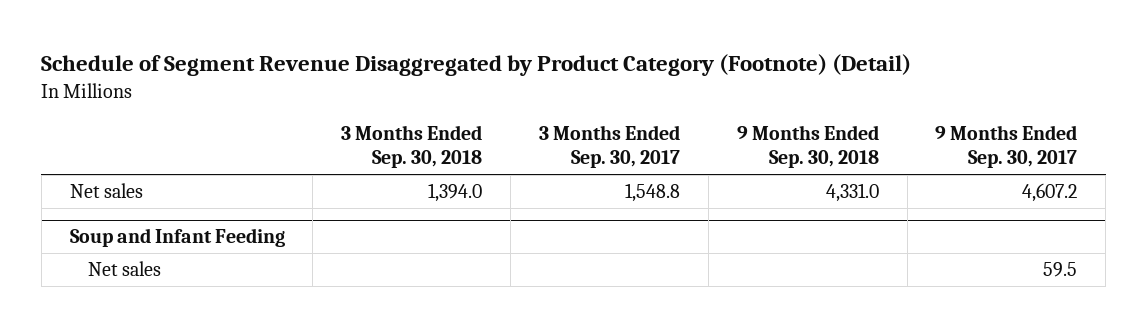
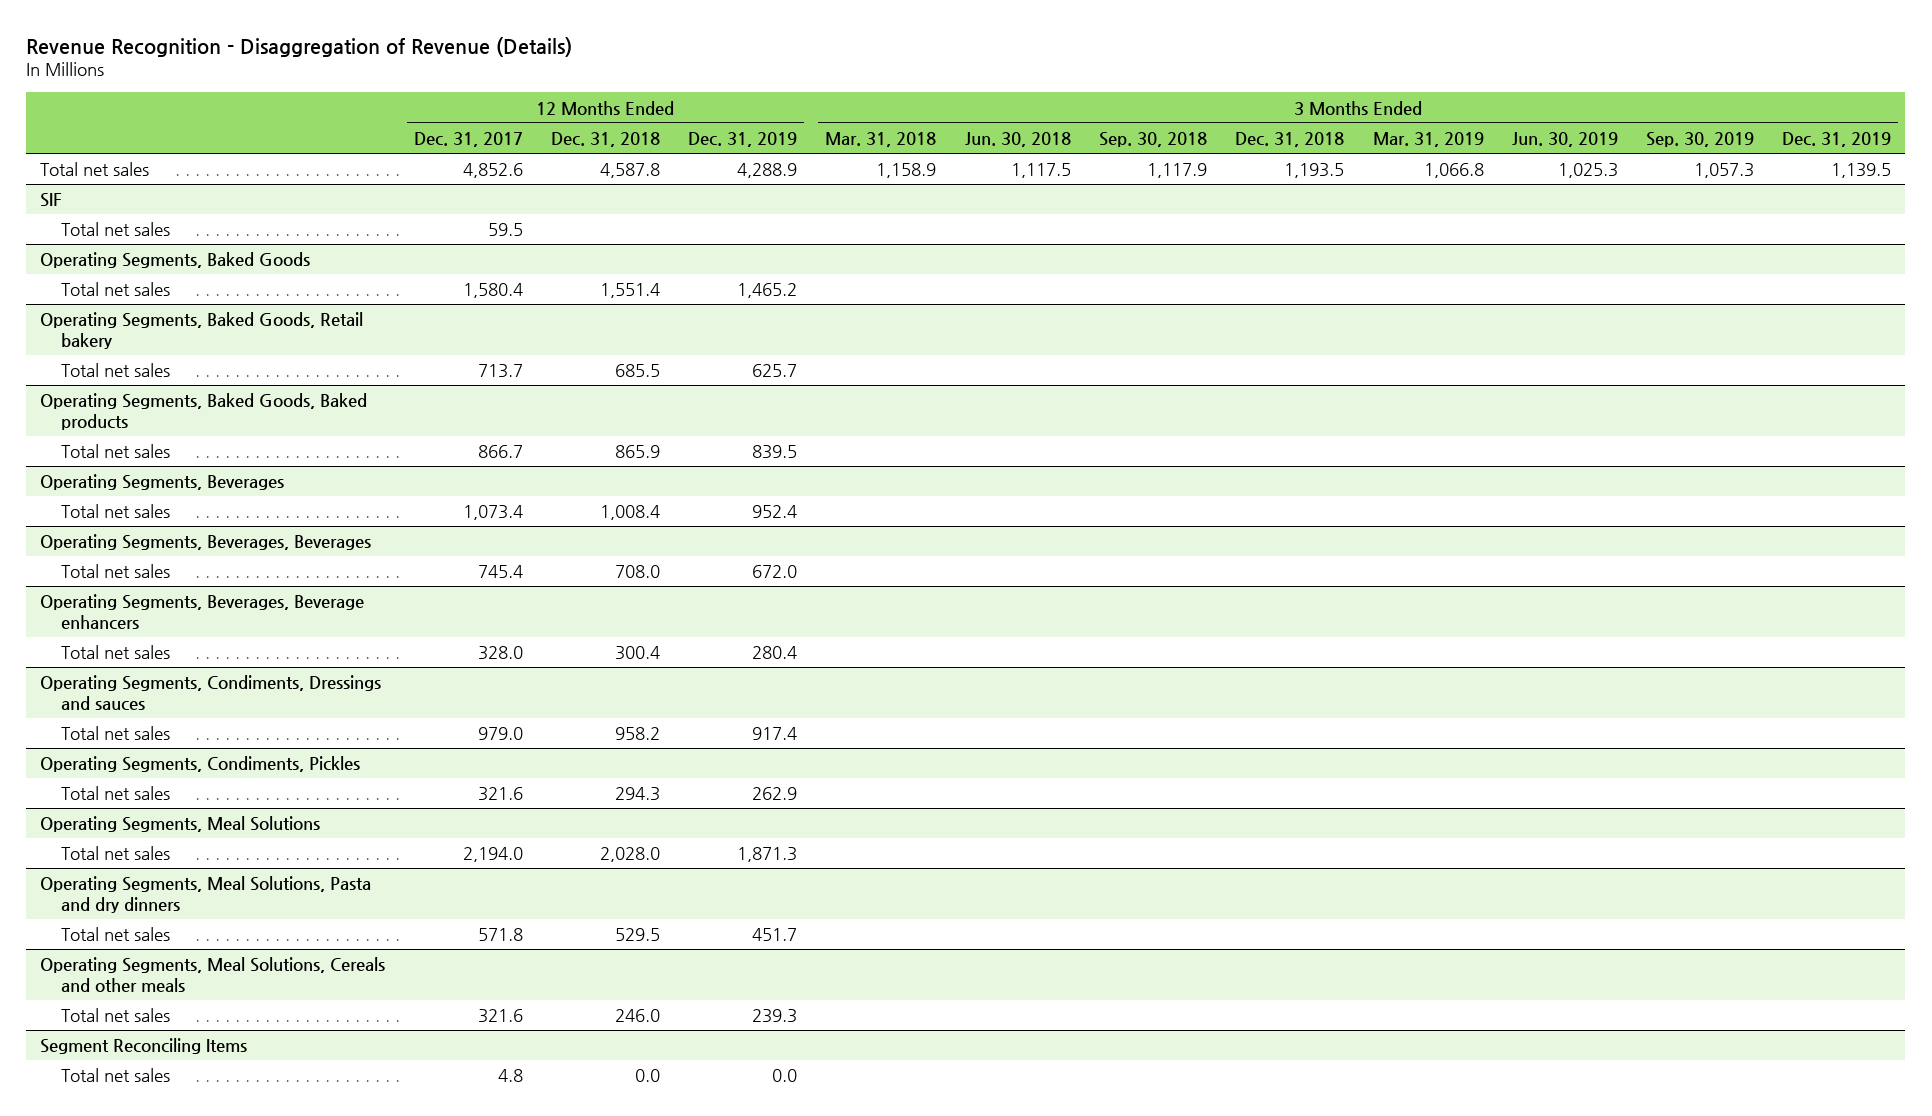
- Schedule of Segment Revenue Disaggregated by Product Category (Footnote) (Detail)
+ Revenue Recognition - Disaggregation of Revenue (Details)
- | 3 Months Ended Sep. 30, 2018 | 3 Months Ended Sep. 30, 2017 | 9 Months Ended Sep. 30, 2018 | 9 Months Ended Sep. 30, 2017
+ | 12 Months Ended Dec. 31, 2017 | 12 Months Ended Dec. 31, 2018 | 12 Months Ended Dec. 31, 2019 | 3 Months Ended Mar. 31, 2018 | 3 Months Ended Jun. 30, 2018 | 3 Months Ended Sep. 30, 2018 | 3 Months Ended Dec. 31, 2018 | 3 Months Ended Mar. 31, 2019 | 3 Months Ended Jun. 30, 2019 | 3 Months Ended Sep. 30, 2019 | 3 Months Ended Dec. 31, 2019
- Net sales | 1,394.0 | 1,548.8 | 4,331.0 | 4,607.2
- Soup and Infant Feeding
- Net sales | | | | 59.5
+ Total net sales | 4,852.6 | 4,587.8 | 4,288.9 | 1,158.9 | 1,117.5 | 1,117.9 | 1,193.5 | 1,066.8 | 1,025.3 | 1,057.3 | 1,139.5
+ SIF
+ Total net sales | 59.5 | | | | | | | | | |
+ Operating Segments, Baked Goods
+ Total net sales | 1,580.4 | 1,551.4 | 1,465.2 | | | | | | | |
+ Operating Segments, Baked Goods, Retail bakery
+ Total net sales | 713.7 | 685.5 | 625.7 | | | | | | | |
+ Operating Segments, Baked Goods, Baked products
+ Total net sales | 866.7 | 865.9 | 839.5 | | | | | | | |
+ Operating Segments, Beverages
+ Total net sales | 1,073.4 | 1,008.4 | 952.4 | | | | | | | |
+ Operating Segments, Beverages, Beverages
+ Total net sales | 745.4 | 708.0 | 672.0 | | | | | | | |
+ Operating Segments, Beverages, Beverage enhancers
+ Total net sales | 328.0 | 300.4 | 280.4 | | | | | | | |
+ Operating Segments, Condiments, Dressings and sauces
+ Total net sales | 979.0 | 958.2 | 917.4 | | | | | | | |
+ Operating Segments, Condiments, Pickles
+ Total net sales | 321.6 | 294.3 | 262.9 | | | | | | | |
+ Operating Segments, Meal Solutions
+ Total net sales | 2,194.0 | 2,028.0 | 1,871.3 | | | | | | | |
+ Operating Segments, Meal Solutions, Pasta and dry dinners
+ Total net sales | 571.8 | 529.5 | 451.7 | | | | | | | |
+ Operating Segments, Meal Solutions, Cereals and other meals
+ Total net sales | 321.6 | 246.0 | 239.3 | | | | | | | |
+ Segment Reconciling Items
+ Total net sales | 4.8 | 0.0 | 0.0 | | | | | | | |

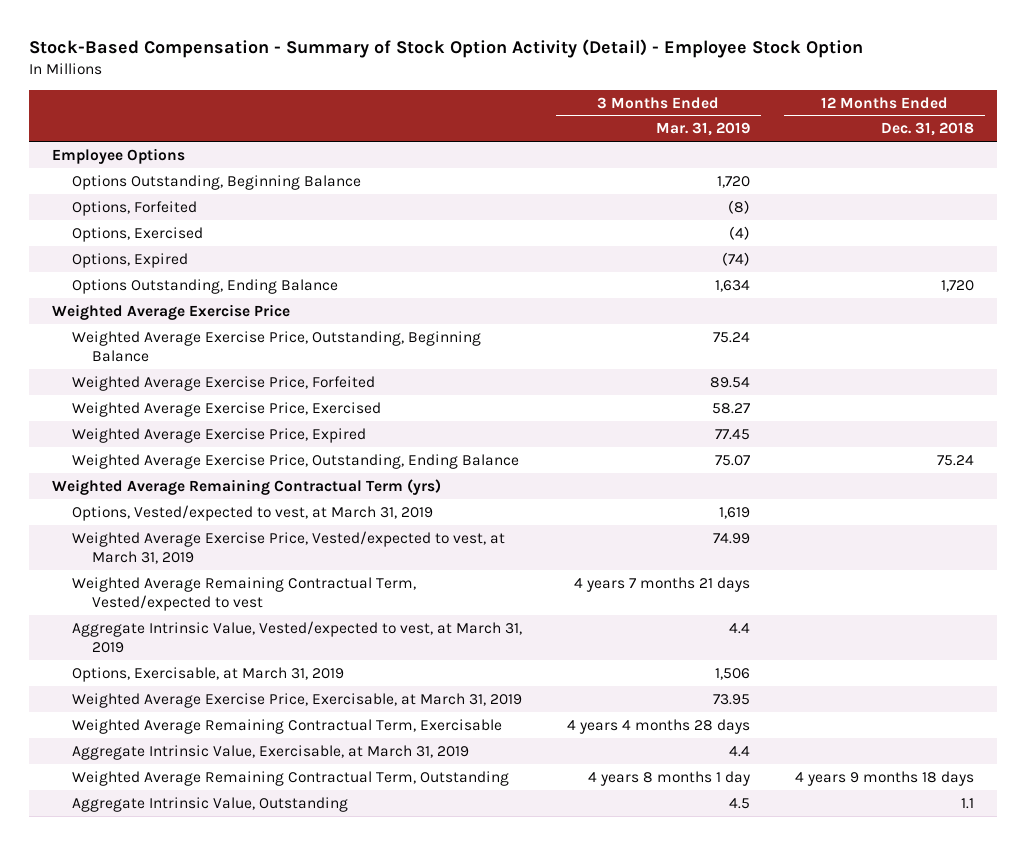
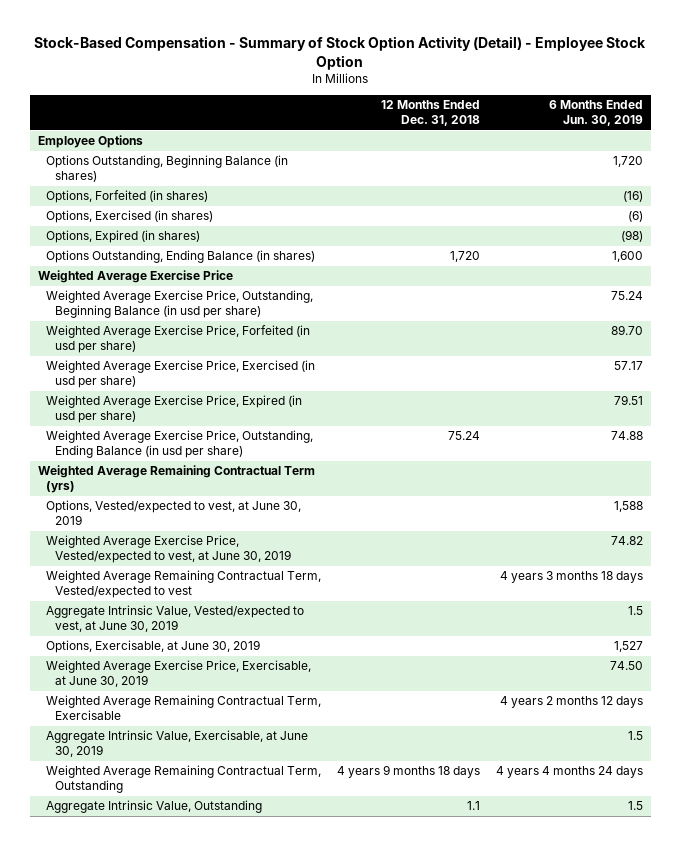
- | 3 Months Ended Mar. 31, 2019 | 12 Months Ended Dec. 31, 2018
+ | 12 Months Ended Dec. 31, 2018 | 6 Months Ended Jun. 30, 2019
- Options Outstanding, Beginning Balance | 1,720 |
- Options, Forfeited | (8) |
- Options, Exercised | (4) |
- Options, Expired | (74) |
- Options Outstanding, Ending Balance | 1,634 | 1,720
+ Options Outstanding, Beginning Balance (in shares) | | 1,720
+ Options, Forfeited (in shares) | | (16)
+ Options, Exercised (in shares) | | (6)
+ Options, Expired (in shares) | | (98)
+ Options Outstanding, Ending Balance (in shares) | 1,720 | 1,600
- Weighted Average Exercise Price, Outstanding, Beginning Balance | 75.24 |
- Weighted Average Exercise Price, Forfeited | 89.54 |
- Weighted Average Exercise Price, Exercised | 58.27 |
- Weighted Average Exercise Price, Expired | 77.45 |
- Weighted Average Exercise Price, Outstanding, Ending Balance | 75.07 | 75.24
+ Weighted Average Exercise Price, Outstanding, Beginning Balance (in usd per share) | | 75.24
+ Weighted Average Exercise Price, Forfeited (in usd per share) | | 89.70
+ Weighted Average Exercise Price, Exercised (in usd per share) | | 57.17
+ Weighted Average Exercise Price, Expired (in usd per share) | | 79.51
+ Weighted Average Exercise Price, Outstanding, Ending Balance (in usd per share) | 75.24 | 74.88
- Options, Vested/expected to vest, at March 31, 2019 | 1,619 |
- Weighted Average Exercise Price, Vested/expected to vest, at March 31, 2019 | 74.99 |
+ Options, Vested/expected to vest, at June 30, 2019 | | 1,588
+ Weighted Average Exercise Price, Vested/expected to vest, at June 30, 2019 | | 74.82
- Aggregate Intrinsic Value, Vested/expected to vest, at March 31, 2019 | 4.4 |
- Options, Exercisable, at March 31, 2019 | 1,506 |
- Weighted Average Exercise Price, Exercisable, at March 31, 2019 | 73.95 |
+ Aggregate Intrinsic Value, Vested/expected to vest, at June 30, 2019 | | 1.5
+ Options, Exercisable, at June 30, 2019 | | 1,527
+ Weighted Average Exercise Price, Exercisable, at June 30, 2019 | | 74.50
- Aggregate Intrinsic Value, Exercisable, at March 31, 2019 | 4.4 |
+ Aggregate Intrinsic Value, Exercisable, at June 30, 2019 | | 1.5

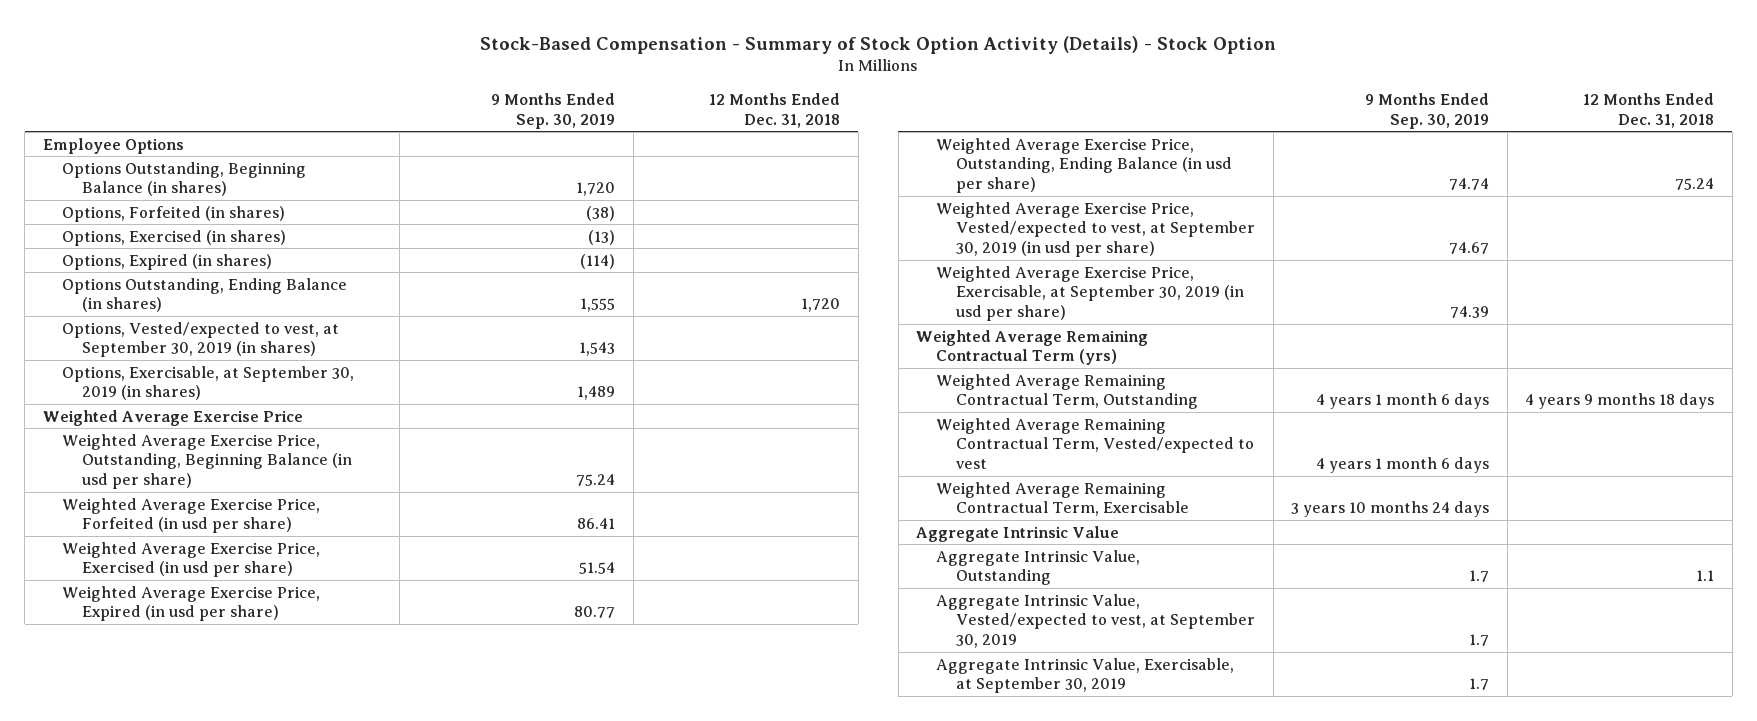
- Stock-Based Compensation - Summary of Stock Option Activity (Detail) - Employee Stock Option
+ Stock-Based Compensation - Summary of Stock Option Activity (Details) - Stock Option
- | 12 Months Ended Dec. 31, 2018 | 6 Months Ended Jun. 30, 2019
+ | 9 Months Ended Sep. 30, 2019 | 12 Months Ended Dec. 31, 2018
+ Options, Vested/expected to vest, at September 30, 2019 (in shares) | 1,543 |
+ Options, Exercisable, at September 30, 2019 (in shares) | 1,489 |
+ Weighted Average Exercise Price, Vested/expected to vest, at September 30, 2019 (in usd per share) | 74.67 |
+ Weighted Average Exercise Price, Exercisable, at September 30, 2019 (in usd per share) | 74.39 |
- Options, Vested/expected to vest, at June 30, 2019 | | 1,588
- Weighted Average Exercise Price, Vested/expected to vest, at June 30, 2019 | | 74.82
moved up: Weighted Average Remaining Contractual Term, Outstanding | 4 years 1 month 6 days | 4 years 9 months 18 days
- Aggregate Intrinsic Value, Vested/expected to vest, at June 30, 2019 | | 1.5
- Options, Exercisable, at June 30, 2019 | | 1,527
- Weighted Average Exercise Price, Exercisable, at June 30, 2019 | | 74.50
- Aggregate Intrinsic Value, Exercisable, at June 30, 2019 | | 1.5
+ Aggregate Intrinsic Value
+ Aggregate Intrinsic Value, Vested/expected to vest, at September 30, 2019 | 1.7 |
+ Aggregate Intrinsic Value, Exercisable, at September 30, 2019 | 1.7 |

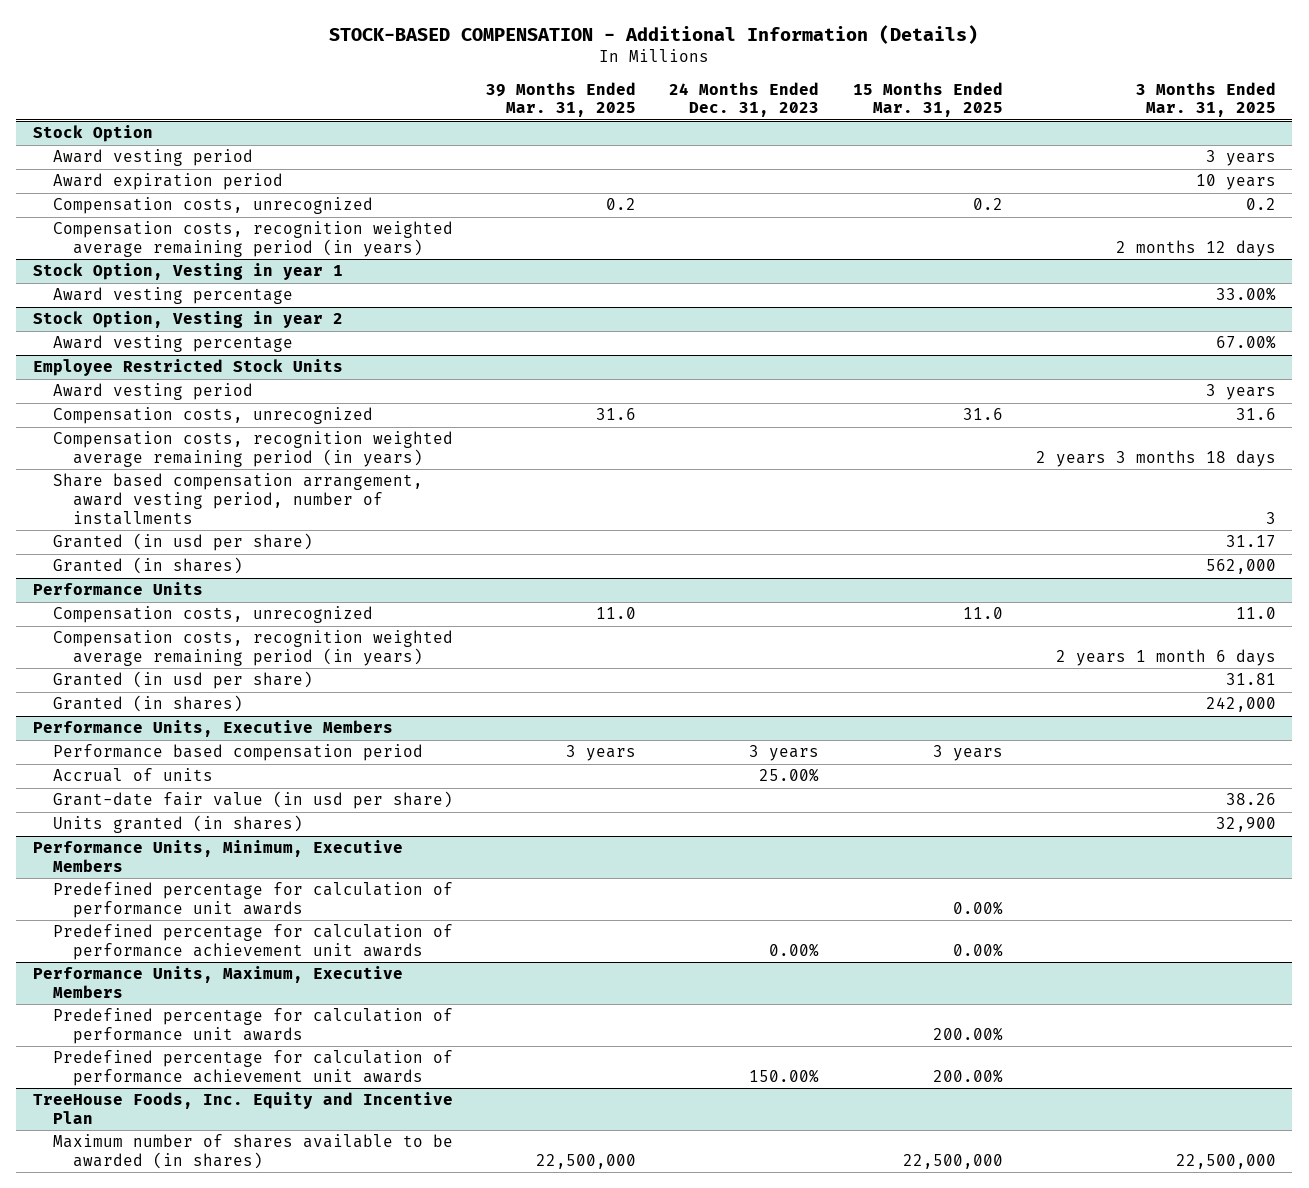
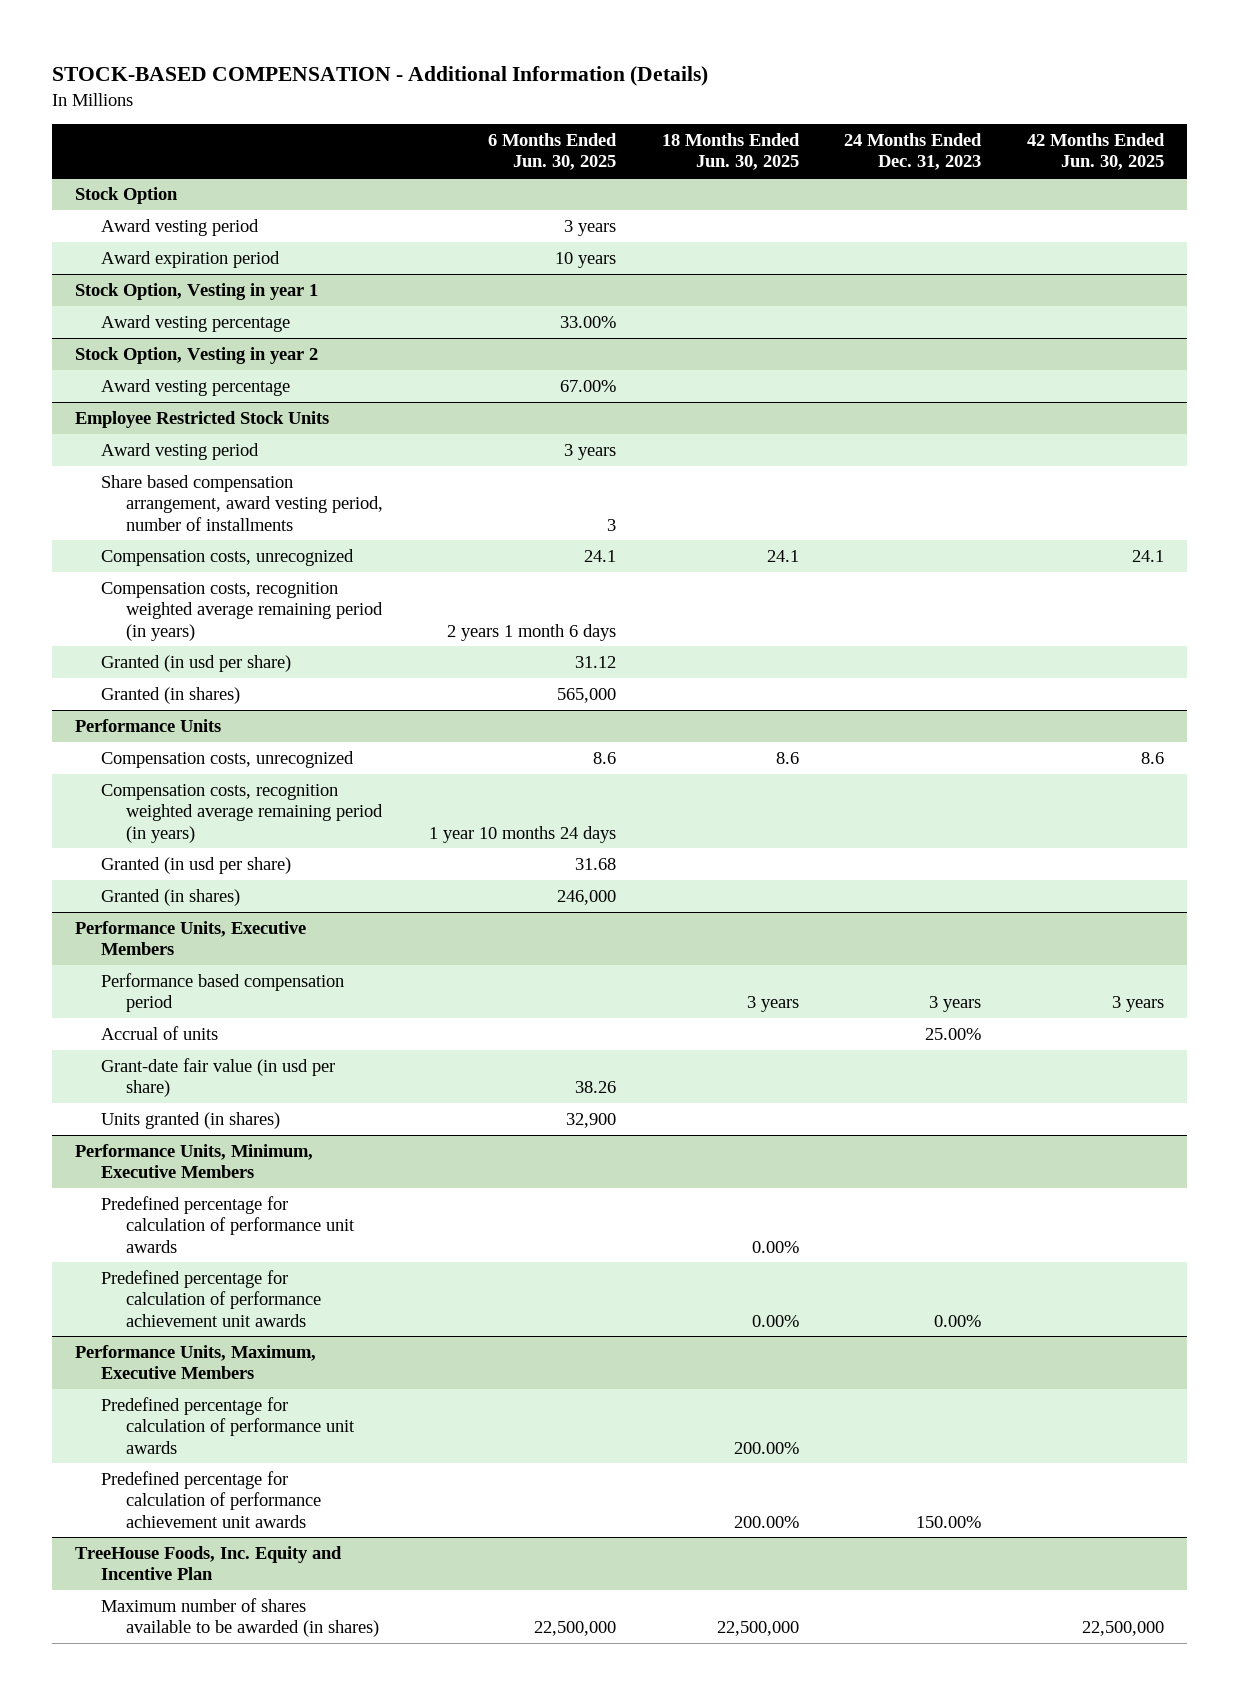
- | 39 Months Ended Mar. 31, 2025 | 24 Months Ended Dec. 31, 2023 | 15 Months Ended Mar. 31, 2025 | 3 Months Ended Mar. 31, 2025
+ | 6 Months Ended Jun. 30, 2025 | 18 Months Ended Jun. 30, 2025 | 24 Months Ended Dec. 31, 2023 | 42 Months Ended Jun. 30, 2025
@ Stock Option
- Compensation costs, unrecognized | 0.2 | | 0.2 | 0.2
- Compensation costs, recognition weighted average remaining period (in years) | | | | 2 months 12 days
@ Employee Restricted Stock Units
moved up: Share based compensation arrangement, award vesting period, number of installments | 3 | | |

